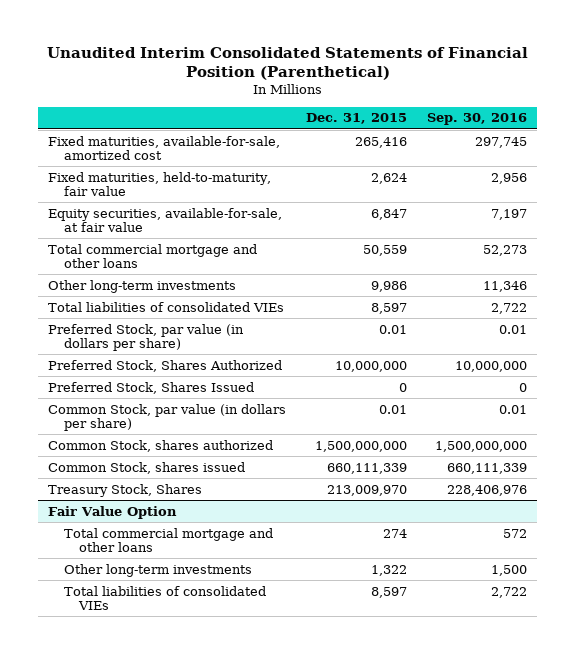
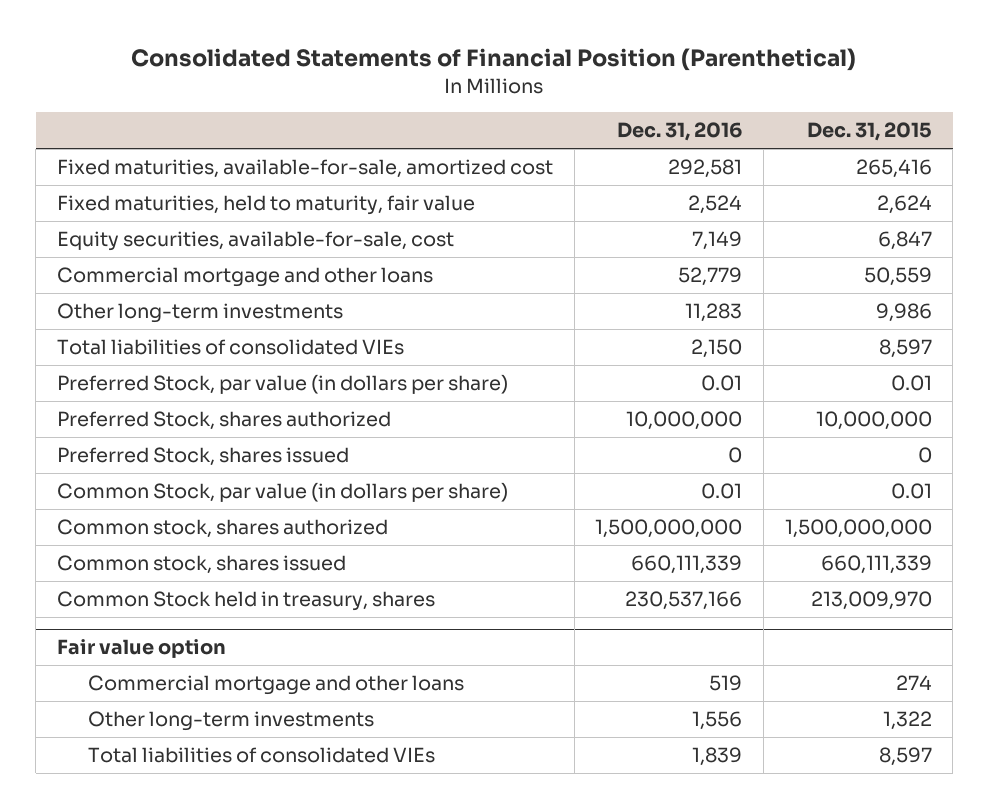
- Unaudited Interim Consolidated Statements of Financial Position (Parenthetical)
+ Consolidated Statements of Financial Position (Parenthetical)
- | Dec. 31, 2015 | Sep. 30, 2016
+ | Dec. 31, 2016 | Dec. 31, 2015
- Fixed maturities, held-to-maturity, fair value | 2,624 | 2,956
- Equity securities, available-for-sale, at fair value | 6,847 | 7,197
- Total commercial mortgage and other loans | 50,559 | 52,273
+ Fixed maturities, held to maturity, fair value | 2,524 | 2,624
+ Equity securities, available-for-sale, cost | 7,149 | 6,847
+ Commercial mortgage and other loans | 52,779 | 50,559
- Preferred Stock, Shares Authorized | 10,000,000 | 10,000,000
- Preferred Stock, Shares Issued | 0 | 0
+ Preferred Stock, shares authorized | 10,000,000 | 10,000,000
+ Preferred Stock, shares issued | 0 | 0
- Common Stock, shares authorized | 1,500,000,000 | 1,500,000,000
- Common Stock, shares issued | 660,111,339 | 660,111,339
- Treasury Stock, Shares | 213,009,970 | 228,406,976
- Fair Value Option
- Total commercial mortgage and other loans | 274 | 572
+ Common stock, shares authorized | 1,500,000,000 | 1,500,000,000
+ Common stock, shares issued | 660,111,339 | 660,111,339
+ Common Stock held in treasury, shares | 230,537,166 | 213,009,970
+ Fair value option
+ Commercial mortgage and other loans | 519 | 274

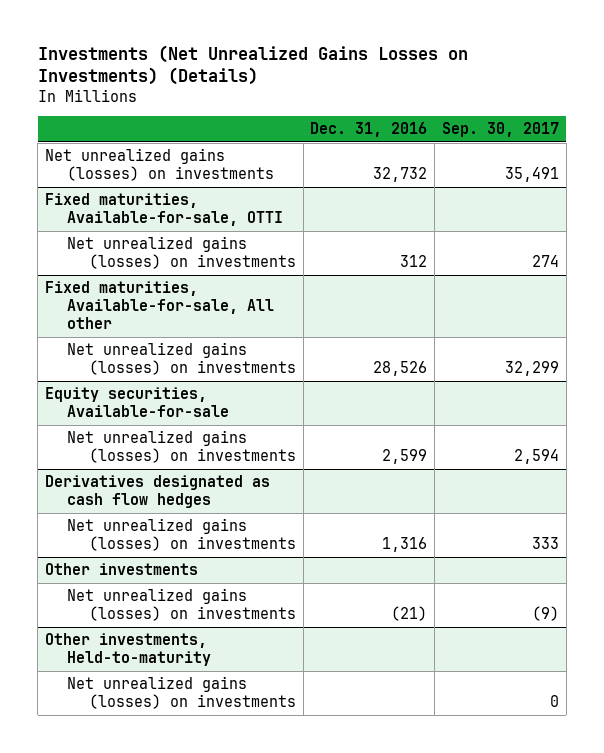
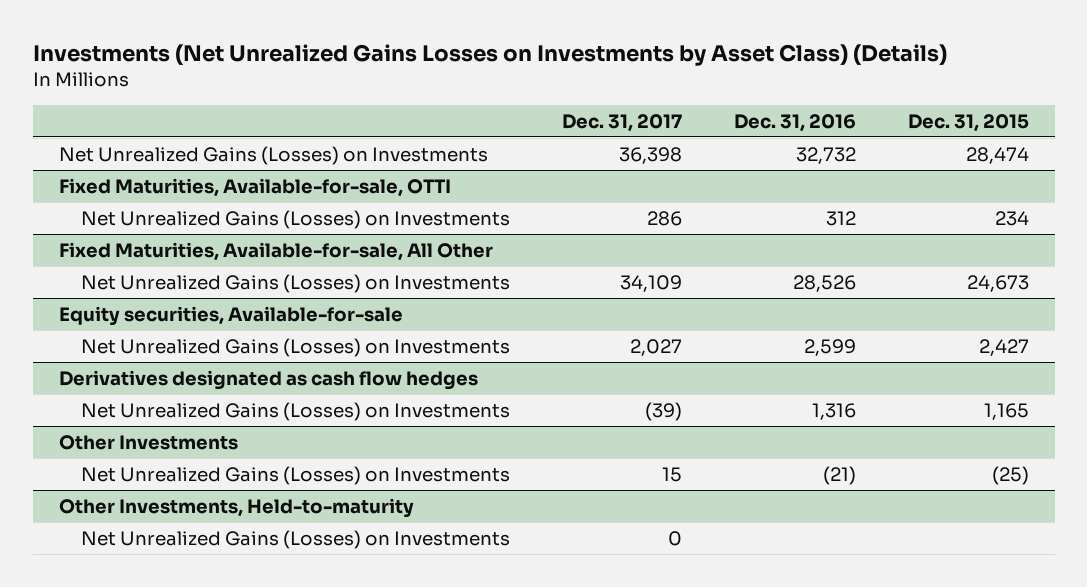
- Investments (Net Unrealized Gains Losses on Investments) (Details)
+ Investments (Net Unrealized Gains Losses on Investments by Asset Class) (Details)
- | Dec. 31, 2016 | Sep. 30, 2017
+ | Dec. 31, 2017 | Dec. 31, 2016 | Dec. 31, 2015
- Net unrealized gains (losses) on investments | 32,732 | 35,491
- Fixed maturities, Available-for-sale, OTTI
- Net unrealized gains (losses) on investments | 312 | 274
- Fixed maturities, Available-for-sale, All other
- Net unrealized gains (losses) on investments | 28,526 | 32,299
+ Net Unrealized Gains (Losses) on Investments | 36,398 | 32,732 | 28,474
+ Fixed Maturities, Available-for-sale, OTTI
+ Net Unrealized Gains (Losses) on Investments | 286 | 312 | 234
+ Fixed Maturities, Available-for-sale, All Other
+ Net Unrealized Gains (Losses) on Investments | 34,109 | 28,526 | 24,673
@ Equity securities, Available-for-sale
- Net unrealized gains (losses) on investments | 2,599 | 2,594
+ Net Unrealized Gains (Losses) on Investments | 2,027 | 2,599 | 2,427
@ Derivatives designated as cash flow hedges
- Net unrealized gains (losses) on investments | 1,316 | 333
- Other investments
- Net unrealized gains (losses) on investments | (21) | (9)
- Other investments, Held-to-maturity
- Net unrealized gains (losses) on investments | | 0
@ Derivatives designated as cash flow hedges
+ Net Unrealized Gains (Losses) on Investments | (39) | 1,316 | 1,165
+ Other Investments
+ Net Unrealized Gains (Losses) on Investments | 15 | (21) | (25)
+ Other Investments, Held-to-maturity
+ Net Unrealized Gains (Losses) on Investments | 0 | |

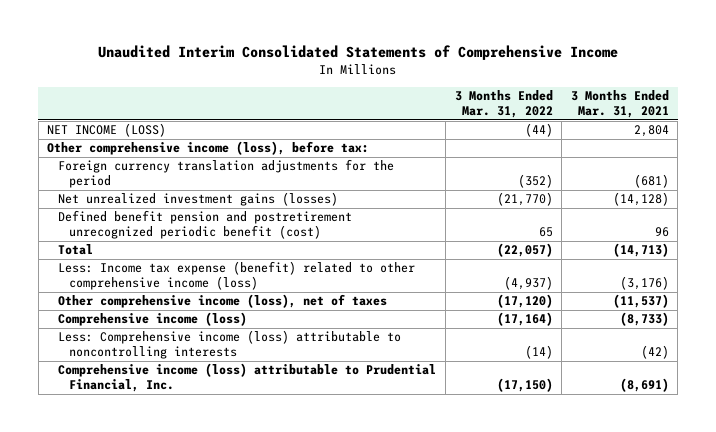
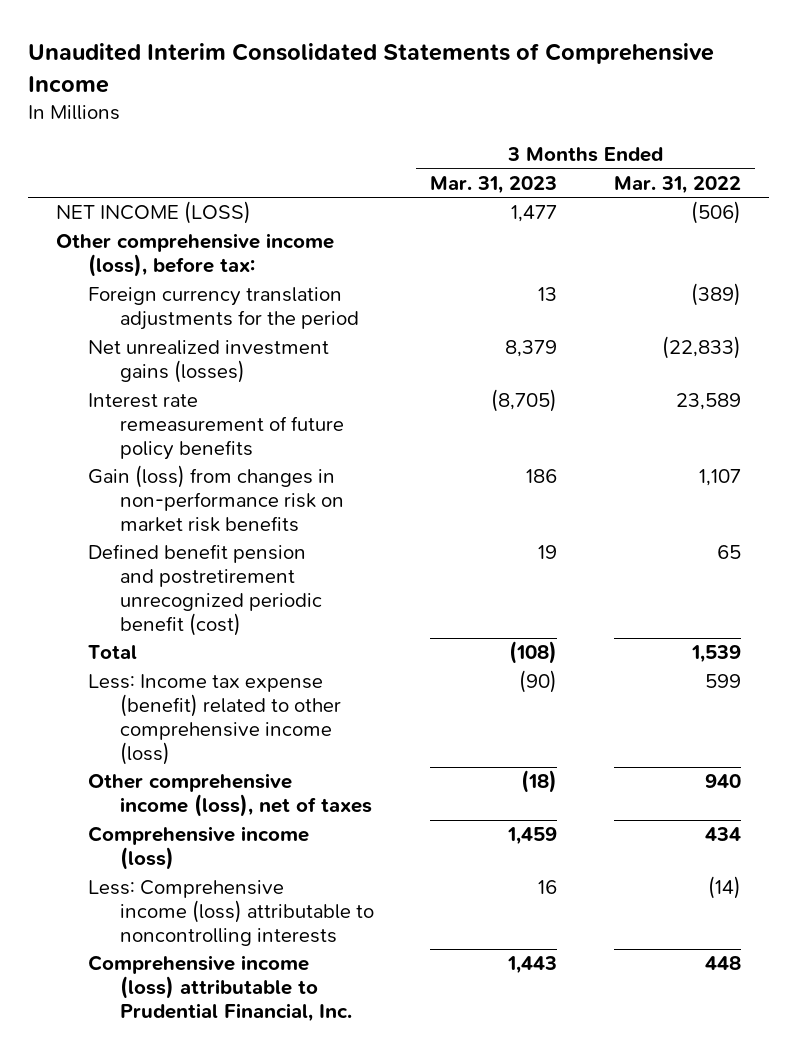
- | 3 Months Ended Mar. 31, 2022 | 3 Months Ended Mar. 31, 2021
+ | 3 Months Ended Mar. 31, 2023 | 3 Months Ended Mar. 31, 2022
- NET INCOME (LOSS) | (44) | 2,804
+ NET INCOME (LOSS) | 1,477 | (506)
- Foreign currency translation adjustments for the period | (352) | (681)
- Net unrealized investment gains (losses) | (21,770) | (14,128)
+ Foreign currency translation adjustments for the period | 13 | (389)
+ Net unrealized investment gains (losses) | 8,379 | (22,833)
+ Interest rate remeasurement of future policy benefits | (8,705) | 23,589
+ Gain (loss) from changes in non-performance risk on market risk benefits | 186 | 1,107
- Total | (22,057) | (14,713)
- Less: Income tax expense (benefit) related to other comprehensive income (loss) | (4,937) | (3,176)
- Other comprehensive income (loss), net of taxes | (17,120) | (11,537)
- Comprehensive income (loss) | (17,164) | (8,733)
+ Total | (108) | 1,539
+ Less: Income tax expense (benefit) related to other comprehensive income (loss) | (90) | 599
+ Other comprehensive income (loss), net of taxes | (18) | 940
+ Comprehensive income (loss) | 1,459 | 434
- Comprehensive income (loss) attributable to Prudential Financial, Inc. | (17,150) | (8,691)
+ Comprehensive income (loss) attributable to Prudential Financial, Inc. | 1,443 | 448

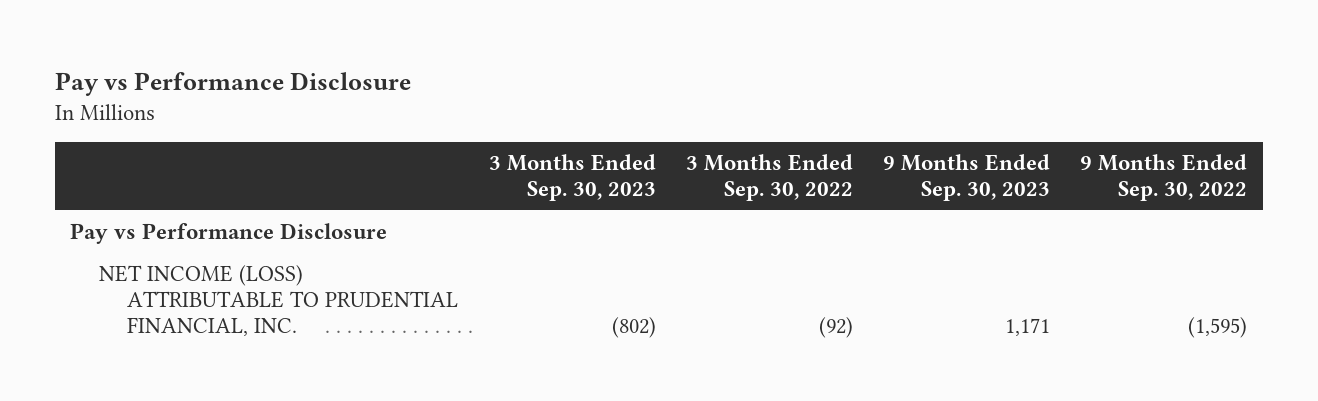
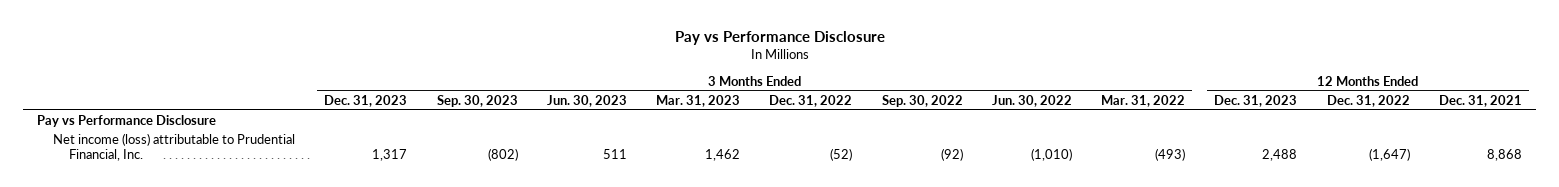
- | 3 Months Ended Sep. 30, 2023 | 3 Months Ended Sep. 30, 2022 | 9 Months Ended Sep. 30, 2023 | 9 Months Ended Sep. 30, 2022
+ | 3 Months Ended Dec. 31, 2023 | 3 Months Ended Sep. 30, 2023 | 3 Months Ended Jun. 30, 2023 | 3 Months Ended Mar. 31, 2023 | 3 Months Ended Dec. 31, 2022 | 3 Months Ended Sep. 30, 2022 | 3 Months Ended Jun. 30, 2022 | 3 Months Ended Mar. 31, 2022 | 12 Months Ended Dec. 31, 2023 | 12 Months Ended Dec. 31, 2022 | 12 Months Ended Dec. 31, 2021
- NET INCOME (LOSS) ATTRIBUTABLE TO PRUDENTIAL FINANCIAL, INC. | (802) | (92) | 1,171 | (1,595)
+ Net income (loss) attributable to Prudential Financial, Inc. | 1,317 | (802) | 511 | 1,462 | (52) | (92) | (1,010) | (493) | 2,488 | (1,647) | 8,868

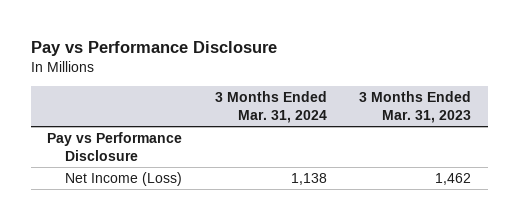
- | 3 Months Ended Dec. 31, 2023 | 3 Months Ended Sep. 30, 2023 | 3 Months Ended Jun. 30, 2023 | 3 Months Ended Mar. 31, 2023 | 3 Months Ended Dec. 31, 2022 | 3 Months Ended Sep. 30, 2022 | 3 Months Ended Jun. 30, 2022 | 3 Months Ended Mar. 31, 2022 | 12 Months Ended Dec. 31, 2023 | 12 Months Ended Dec. 31, 2022 | 12 Months Ended Dec. 31, 2021
+ | 3 Months Ended Mar. 31, 2024 | 3 Months Ended Mar. 31, 2023
- Net income (loss) attributable to Prudential Financial, Inc. | 1,317 | (802) | 511 | 1,462 | (52) | (92) | (1,010) | (493) | 2,488 | (1,647) | 8,868
+ Net Income (Loss) | 1,138 | 1,462

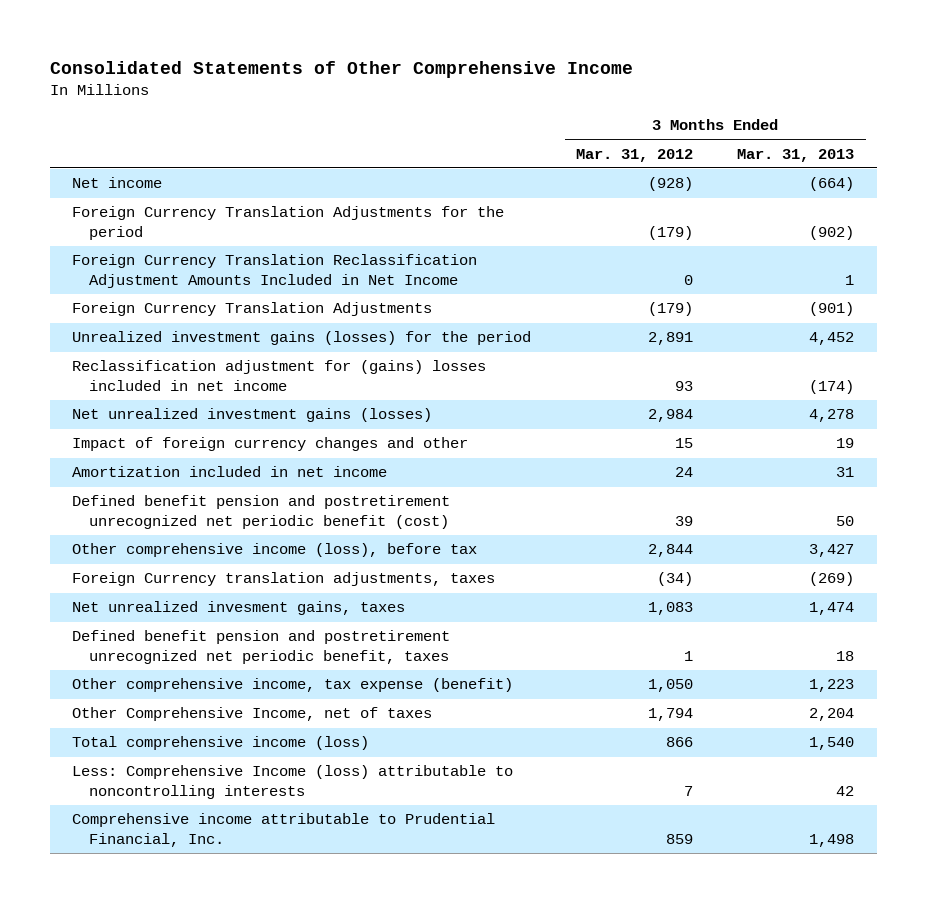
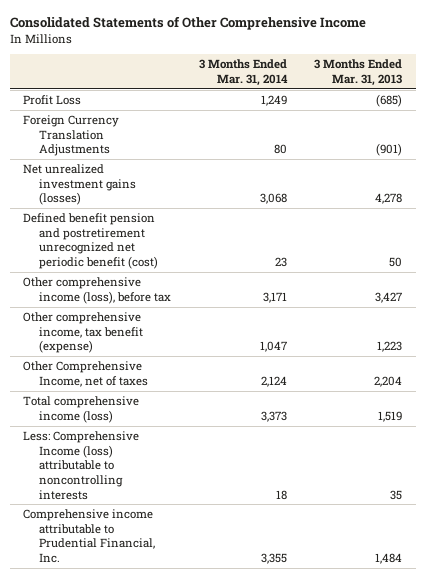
- | 3 Months Ended Mar. 31, 2012 | 3 Months Ended Mar. 31, 2013
+ | 3 Months Ended Mar. 31, 2014 | 3 Months Ended Mar. 31, 2013
- Net income | (928) | (664)
- Foreign Currency Translation Adjustments for the period | (179) | (902)
- Foreign Currency Translation Reclassification Adjustment Amounts Included in Net Income | 0 | 1
+ Profit Loss | 1,249 | (685)
- Unrealized investment gains (losses) for the period | 2,891 | 4,452
- Reclassification adjustment for (gains) losses included in net income | 93 | (174)
- Impact of foreign currency changes and other | 15 | 19
- Amortization included in net income | 24 | 31
- Foreign Currency translation adjustments, taxes | (34) | (269)
- Net unrealized invesment gains, taxes | 1,083 | 1,474
- Defined benefit pension and postretirement unrecognized net periodic benefit, taxes | 1 | 18
- Other comprehensive income, tax expense (benefit) | 1,050 | 1,223
+ Other comprehensive income, tax benefit (expense) | 1,047 | 1,223
- Total comprehensive income (loss) | 866 | 1,540
- Less: Comprehensive Income (loss) attributable to noncontrolling interests | 7 | 42
- Comprehensive income attributable to Prudential Financial, Inc. | 859 | 1,498
+ Total comprehensive income (loss) | 3,373 | 1,519
+ Less: Comprehensive Income (loss) attributable to noncontrolling interests | 18 | 35
+ Comprehensive income attributable to Prudential Financial, Inc. | 3,355 | 1,484

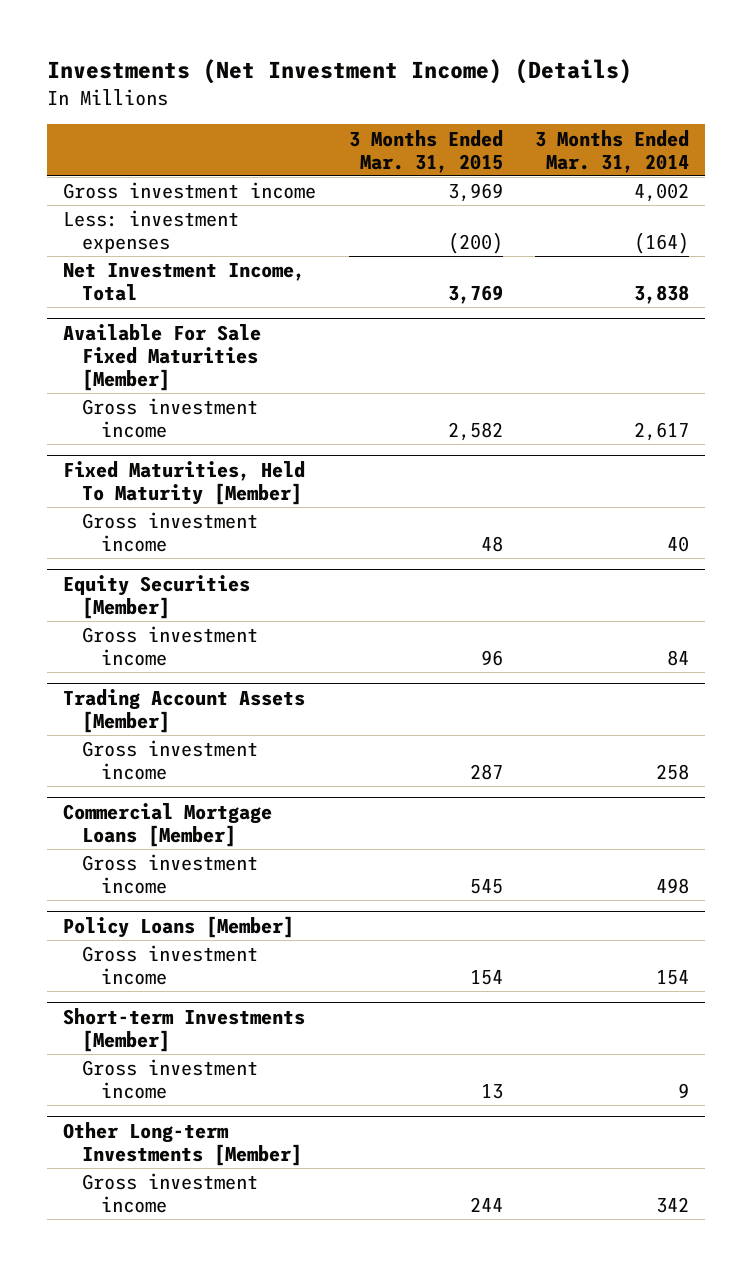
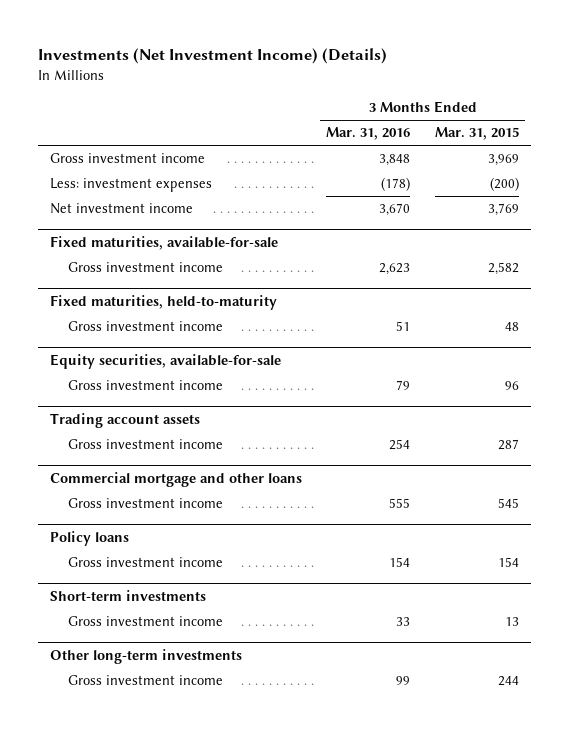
- | 3 Months Ended Mar. 31, 2015 | 3 Months Ended Mar. 31, 2014
+ | 3 Months Ended Mar. 31, 2016 | 3 Months Ended Mar. 31, 2015
- Net Investment Income, Total | 3,769 | 3,838
- Available For Sale Fixed Maturities [Member]
+ Net investment income | 3,670 | 3,769
+ Fixed maturities, available-for-sale
- Fixed Maturities, Held To Maturity [Member]
+ Fixed maturities, held-to-maturity
- Equity Securities [Member]
+ Equity securities, available-for-sale
- Trading Account Assets [Member]
+ Trading account assets
- Commercial Mortgage Loans [Member]
+ Commercial mortgage and other loans
- Policy Loans [Member]
+ Policy loans
- Short-term Investments [Member]
+ Short-term investments
- Other Long-term Investments [Member]
+ Other long-term investments

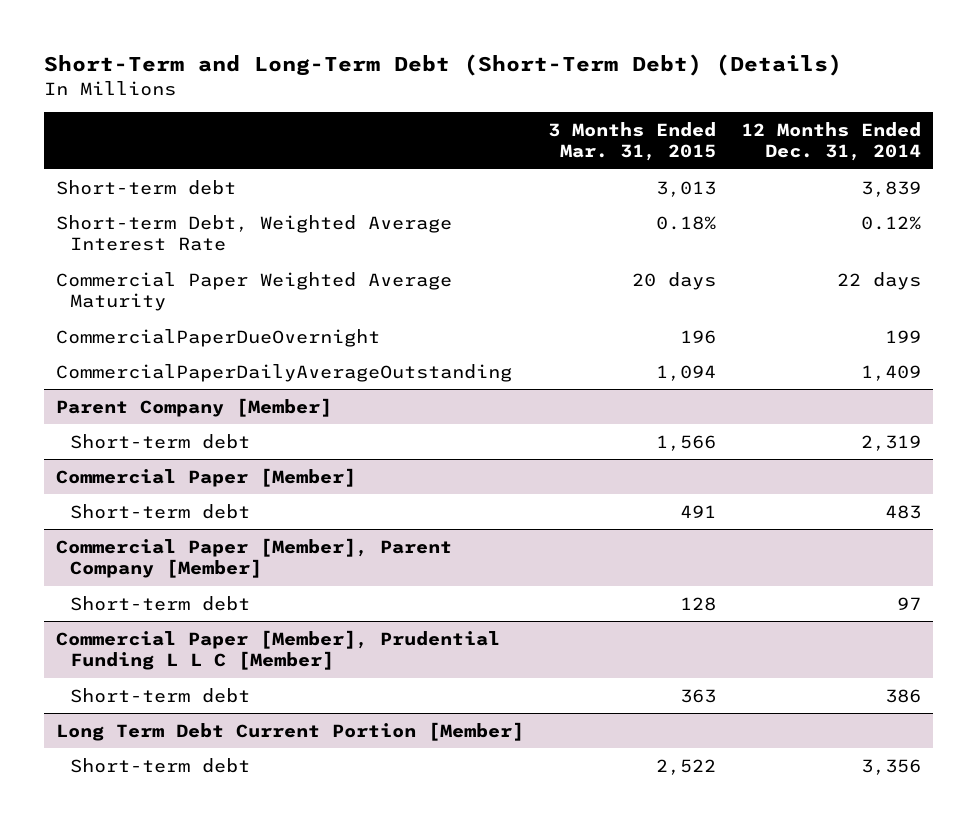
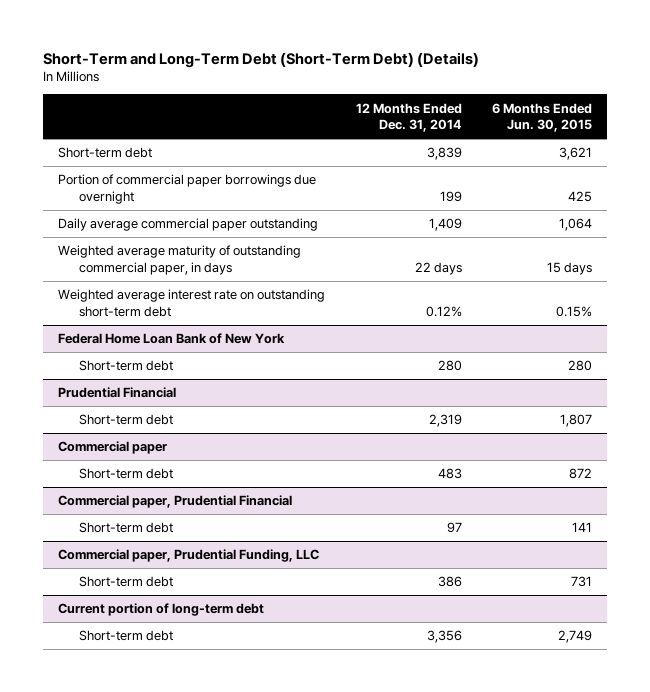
- | 3 Months Ended Mar. 31, 2015 | 12 Months Ended Dec. 31, 2014
+ | 12 Months Ended Dec. 31, 2014 | 6 Months Ended Jun. 30, 2015
- Short-term Debt, Weighted Average Interest Rate | 0.18% | 0.12%
- Commercial Paper Weighted Average Maturity | 20 days | 22 days
- CommercialPaperDueOvernight | 196 | 199
- CommercialPaperDailyAverageOutstanding | 1,094 | 1,409
- Parent Company [Member]
+ Portion of commercial paper borrowings due overnight | 199 | 425
+ Daily average commercial paper outstanding | 1,409 | 1,064
+ Weighted average maturity of outstanding commercial paper, in days | 22 days | 15 days
+ Weighted average interest rate on outstanding short-term debt | 0.12% | 0.15%
+ Federal Home Loan Bank of New York
+ Short-term debt | 280 | 280
+ Prudential Financial
- Commercial Paper [Member]
+ Commercial paper
- Commercial Paper [Member], Parent Company [Member]
+ Commercial paper, Prudential Financial
- Commercial Paper [Member], Prudential Funding L L C [Member]
+ Commercial paper, Prudential Funding, LLC
- Long Term Debt Current Portion [Member]
+ Current portion of long-term debt

